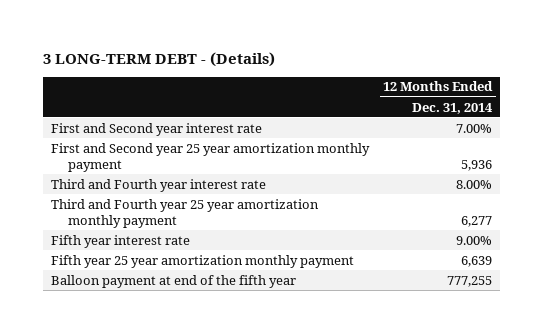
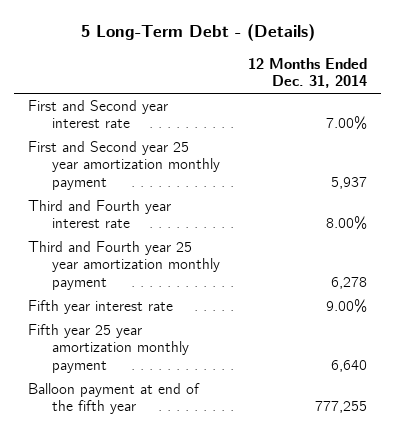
- 3 LONG-TERM DEBT - (Details)
+ 5 Long-Term Debt - (Details)
- First and Second year 25 year amortization monthly payment | 5,936
+ First and Second year 25 year amortization monthly payment | 5,937
- Third and Fourth year 25 year amortization monthly payment | 6,277
+ Third and Fourth year 25 year amortization monthly payment | 6,278
- Fifth year 25 year amortization monthly payment | 6,639
+ Fifth year 25 year amortization monthly payment | 6,640

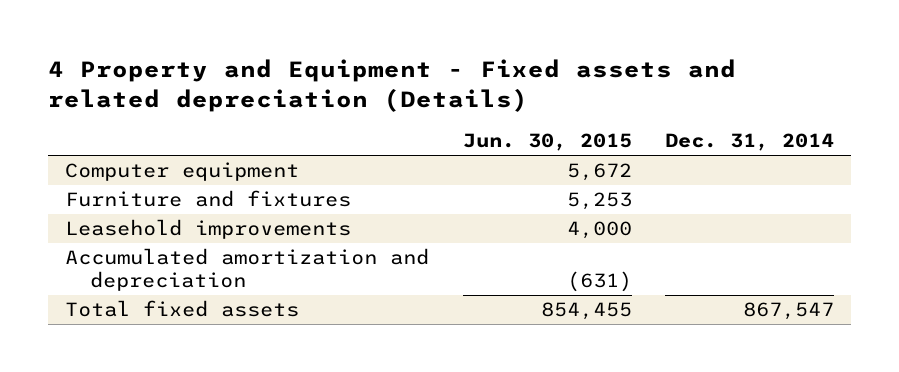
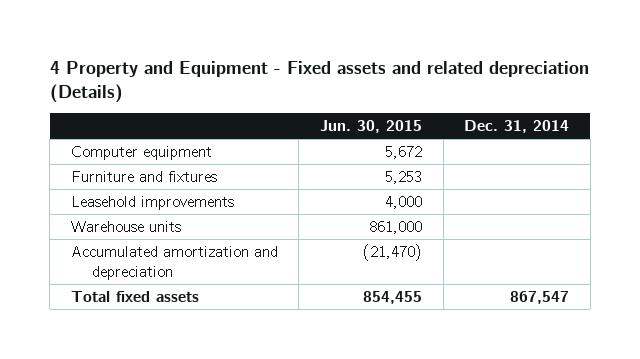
- Accumulated amortization and depreciation | (631) |
+ Warehouse units | 861,000 |
+ Accumulated amortization and depreciation | (21,470) |

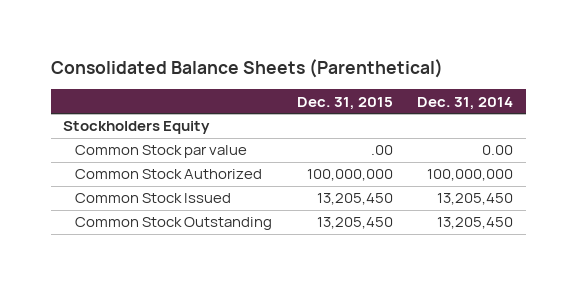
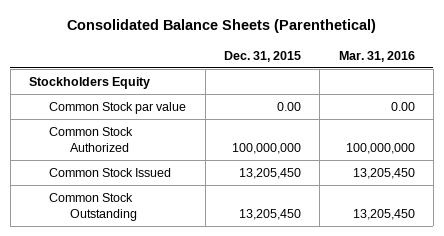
- | Dec. 31, 2015 | Dec. 31, 2014
+ | Dec. 31, 2015 | Mar. 31, 2016
- Common Stock par value | .00 | 0.00
+ Common Stock par value | 0.00 | 0.00

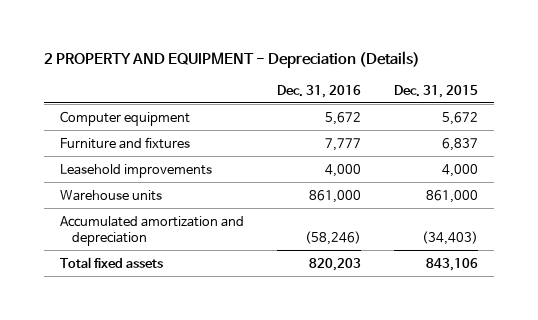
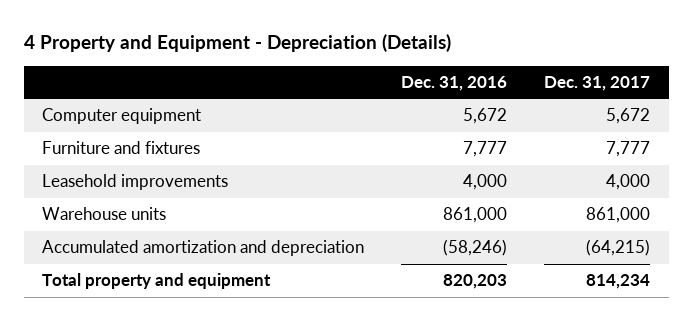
- 2 PROPERTY AND EQUIPMENT - Depreciation (Details)
+ 4 Property and Equipment - Depreciation (Details)
- | Dec. 31, 2016 | Dec. 31, 2015
+ | Dec. 31, 2016 | Dec. 31, 2017
- Total fixed assets | 820,203 | 843,106
+ Total property and equipment | 820,203 | 814,234

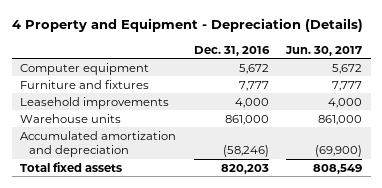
- | Dec. 31, 2016 | Dec. 31, 2017
+ | Dec. 31, 2016 | Jun. 30, 2017
- Total property and equipment | 820,203 | 814,234
+ Total fixed assets | 820,203 | 808,549

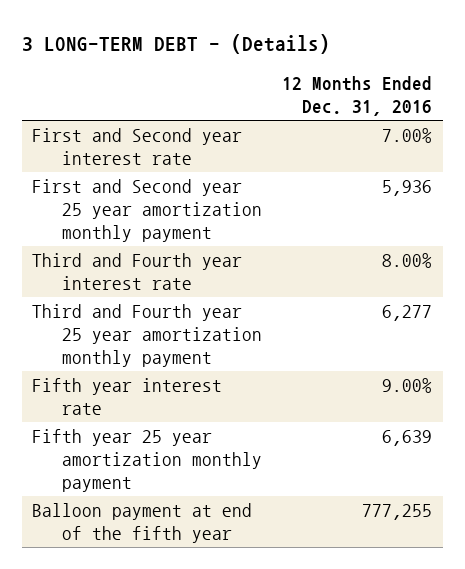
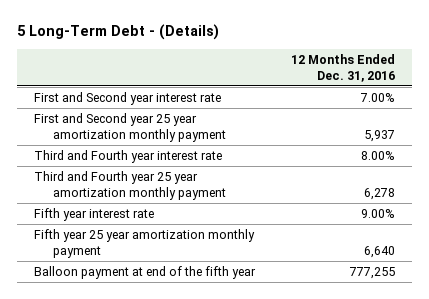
- 3 LONG-TERM DEBT - (Details)
+ 5 Long-Term Debt - (Details)
- First and Second year 25 year amortization monthly payment | 5,936
+ First and Second year 25 year amortization monthly payment | 5,937
- Third and Fourth year 25 year amortization monthly payment | 6,277
+ Third and Fourth year 25 year amortization monthly payment | 6,278
- Fifth year 25 year amortization monthly payment | 6,639
+ Fifth year 25 year amortization monthly payment | 6,640

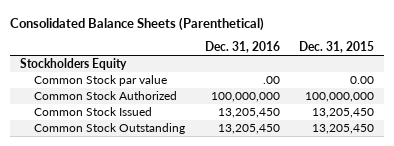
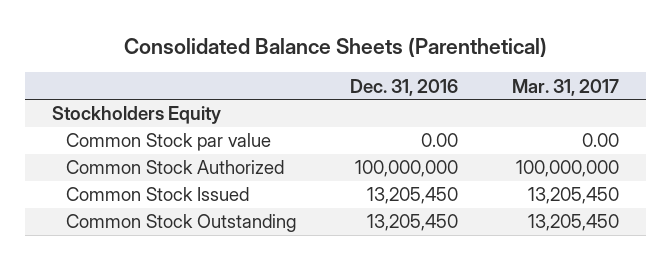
- | Dec. 31, 2016 | Dec. 31, 2015
+ | Dec. 31, 2016 | Mar. 31, 2017
- Common Stock par value | .00 | 0.00
+ Common Stock par value | 0.00 | 0.00

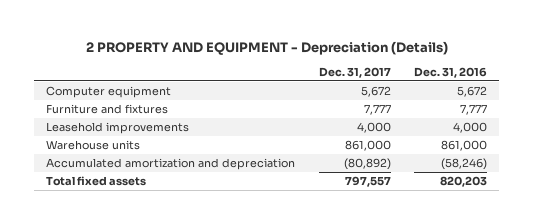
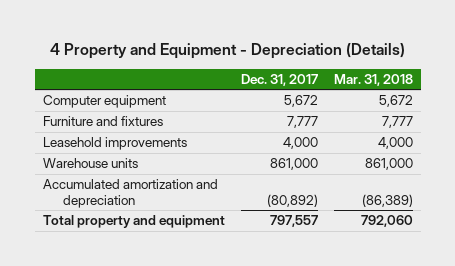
- 2 PROPERTY AND EQUIPMENT - Depreciation (Details)
+ 4 Property and Equipment - Depreciation (Details)
- | Dec. 31, 2017 | Dec. 31, 2016
+ | Dec. 31, 2017 | Mar. 31, 2018
- Total fixed assets | 797,557 | 820,203
+ Total property and equipment | 797,557 | 792,060

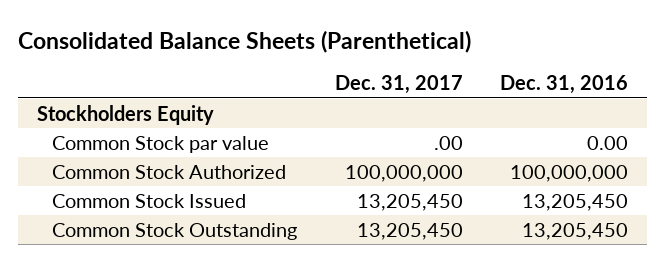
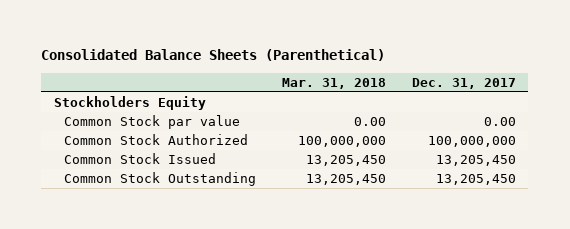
- | Dec. 31, 2017 | Dec. 31, 2016
+ | Mar. 31, 2018 | Dec. 31, 2017
- Common Stock par value | .00 | 0.00
+ Common Stock par value | 0.00 | 0.00

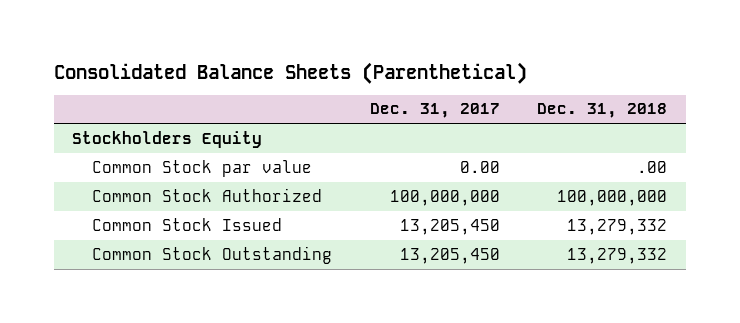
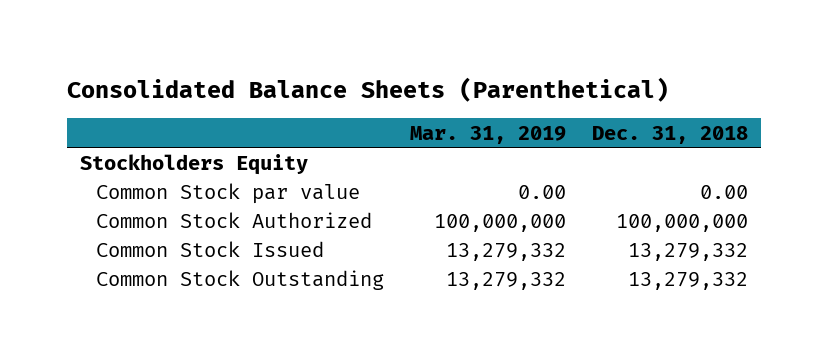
- | Dec. 31, 2017 | Dec. 31, 2018
+ | Mar. 31, 2019 | Dec. 31, 2018
- Common Stock par value | 0.00 | .00
+ Common Stock par value | 0.00 | 0.00

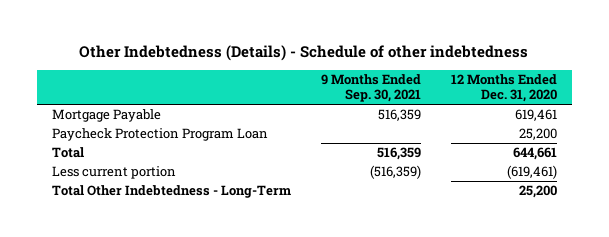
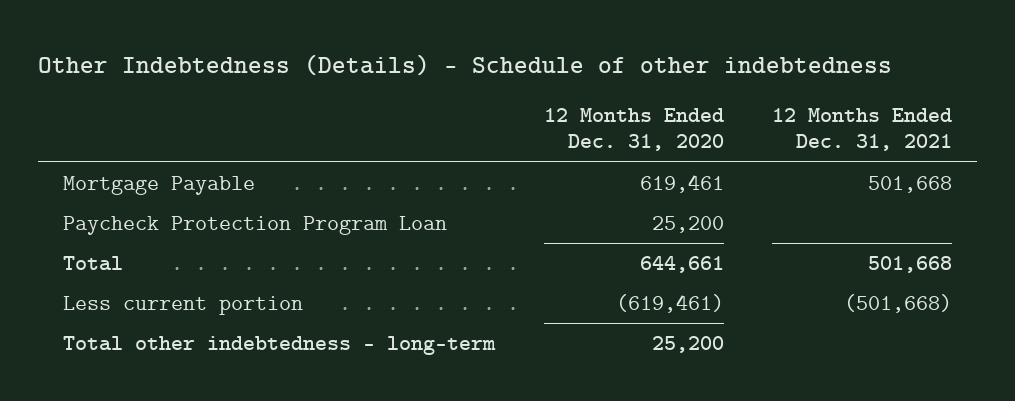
- | 9 Months Ended Sep. 30, 2021 | 12 Months Ended Dec. 31, 2020
+ | 12 Months Ended Dec. 31, 2020 | 12 Months Ended Dec. 31, 2021
- Total Other Indebtedness - Long-Term | | 25,200
+ Total other indebtedness - long-term | 25,200 |

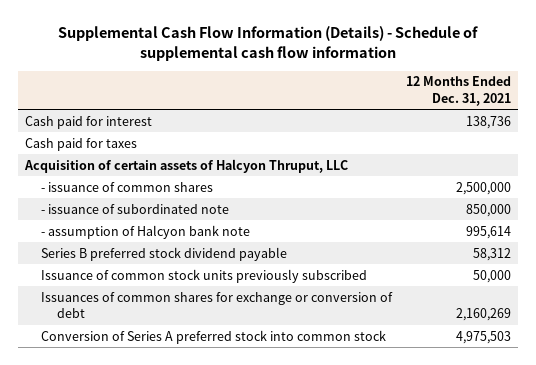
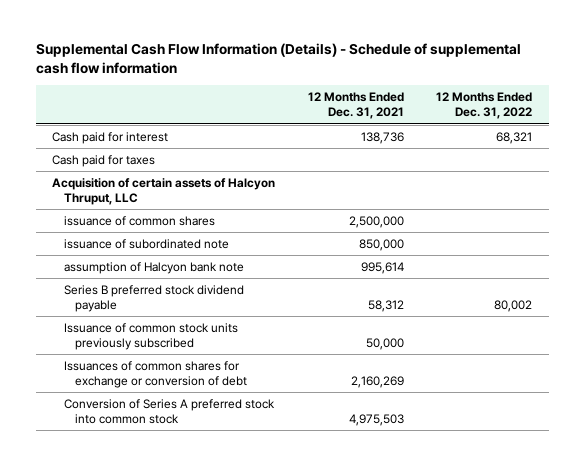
- | 12 Months Ended Dec. 31, 2021
+ | 12 Months Ended Dec. 31, 2021 | 12 Months Ended Dec. 31, 2022
- - issuance of common shares | 2,500,000
- - issuance of subordinated note | 850,000
- - assumption of Halcyon bank note | 995,614
+ issuance of common shares | 2,500,000 |
+ issuance of subordinated note | 850,000 |
+ assumption of Halcyon bank note | 995,614 |

